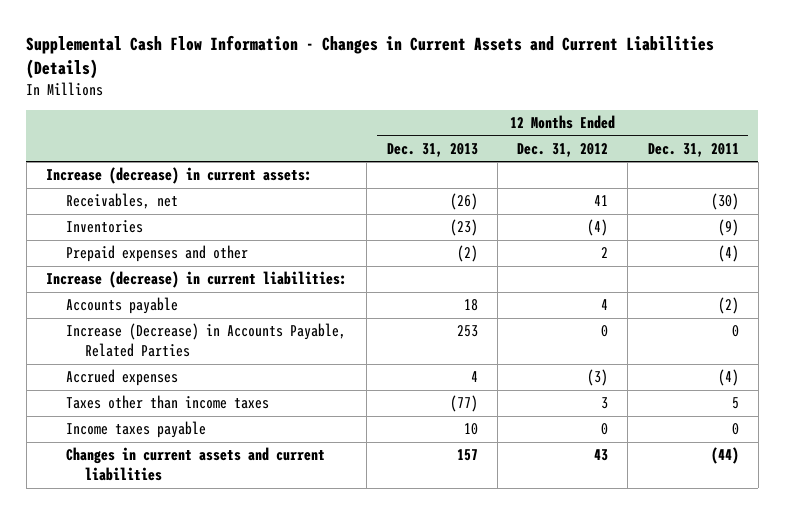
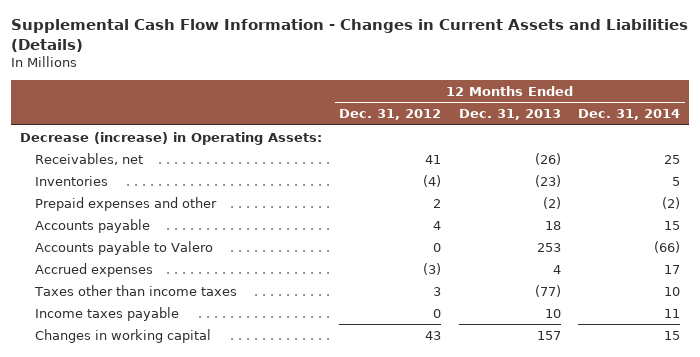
- Supplemental Cash Flow Information - Changes in Current Assets and Current Liabilities (Details)
+ Supplemental Cash Flow Information - Changes in Current Assets and Liabilities (Details)
- | 12 Months Ended Dec. 31, 2013 | 12 Months Ended Dec. 31, 2012 | 12 Months Ended Dec. 31, 2011
+ | 12 Months Ended Dec. 31, 2012 | 12 Months Ended Dec. 31, 2013 | 12 Months Ended Dec. 31, 2014
- Increase (decrease) in current assets:
+ Decrease (increase) in Operating Assets:
- Increase (decrease) in current liabilities:
- Increase (Decrease) in Accounts Payable, Related Parties | 253 | 0 | 0
+ Accounts payable to Valero | 0 | 253 | (66)
- Changes in current assets and current liabilities | 157 | 43 | (44)
+ Changes in working capital | 43 | 157 | 15

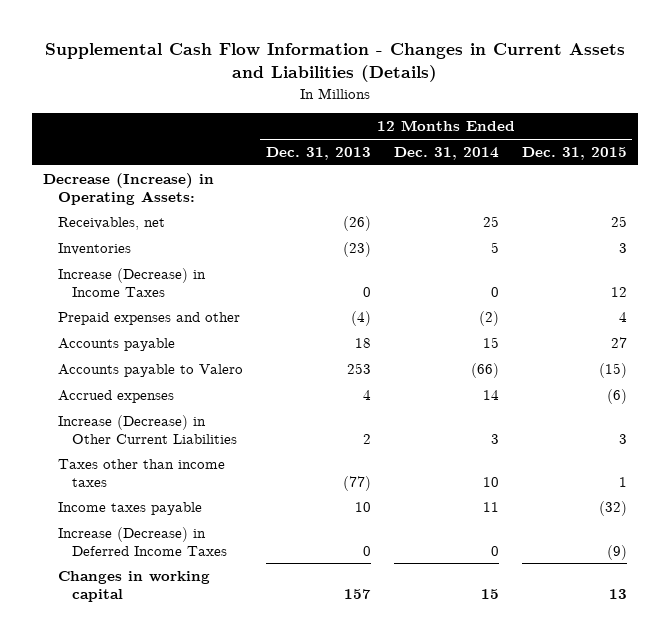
- | 12 Months Ended Dec. 31, 2012 | 12 Months Ended Dec. 31, 2013 | 12 Months Ended Dec. 31, 2014
+ | 12 Months Ended Dec. 31, 2013 | 12 Months Ended Dec. 31, 2014 | 12 Months Ended Dec. 31, 2015
- Decrease (increase) in Operating Assets:
+ Decrease (Increase) in Operating Assets:
- Prepaid expenses and other | 2 | (2) | (2)
+ Increase (Decrease) in Income Taxes | 0 | 0 | 12
+ Prepaid expenses and other | (4) | (2) | 4
- Accrued expenses | (3) | 4 | 17
+ Accrued expenses | 4 | 14 | (6)
+ Increase (Decrease) in Other Current Liabilities | 2 | 3 | 3
+ Increase (Decrease) in Deferred Income Taxes | 0 | 0 | (9)

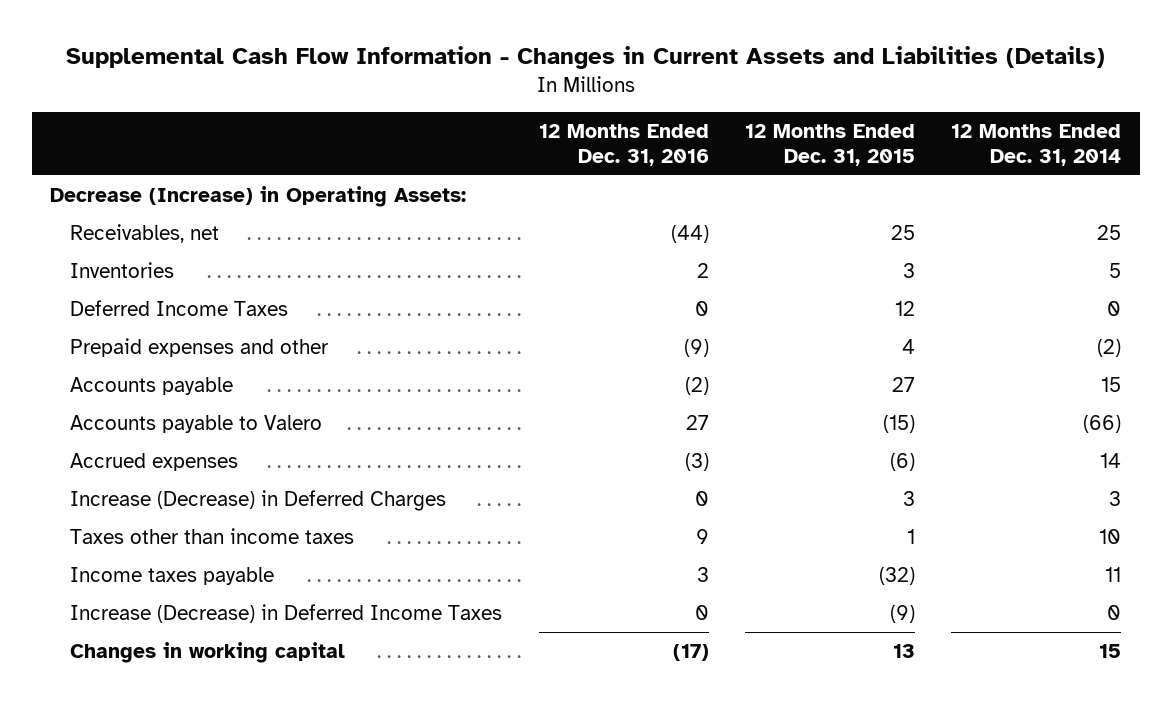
- | 12 Months Ended Dec. 31, 2013 | 12 Months Ended Dec. 31, 2014 | 12 Months Ended Dec. 31, 2015
+ | 12 Months Ended Dec. 31, 2016 | 12 Months Ended Dec. 31, 2015 | 12 Months Ended Dec. 31, 2014
- Increase (Decrease) in Income Taxes | 0 | 0 | 12
+ Deferred Income Taxes | 0 | 12 | 0
- Increase (Decrease) in Other Current Liabilities | 2 | 3 | 3
+ Increase (Decrease) in Deferred Charges | 0 | 3 | 3

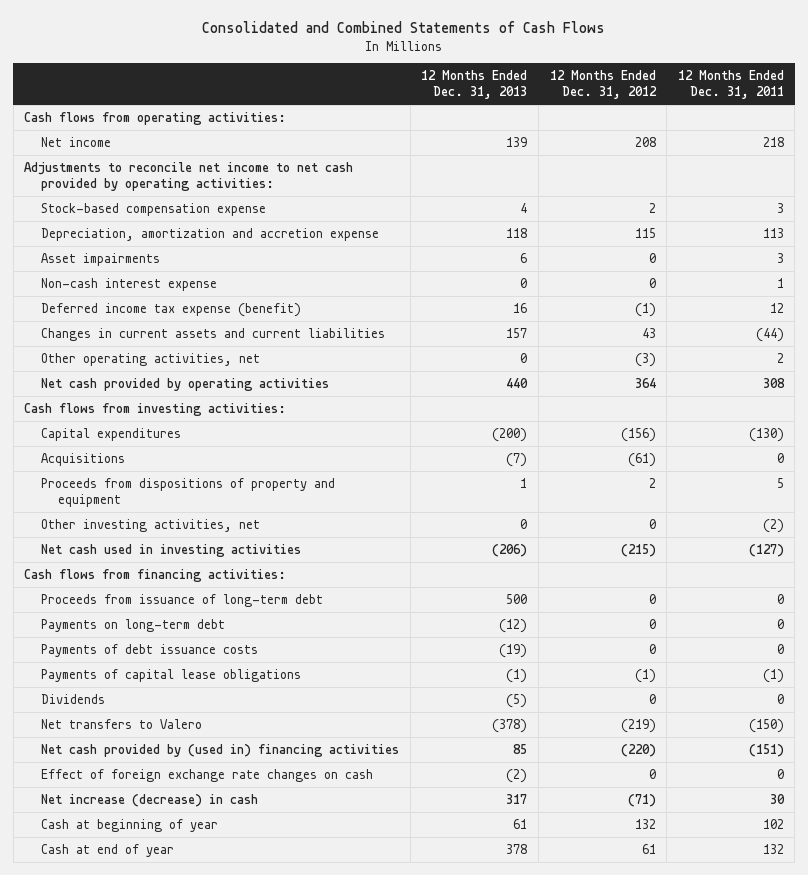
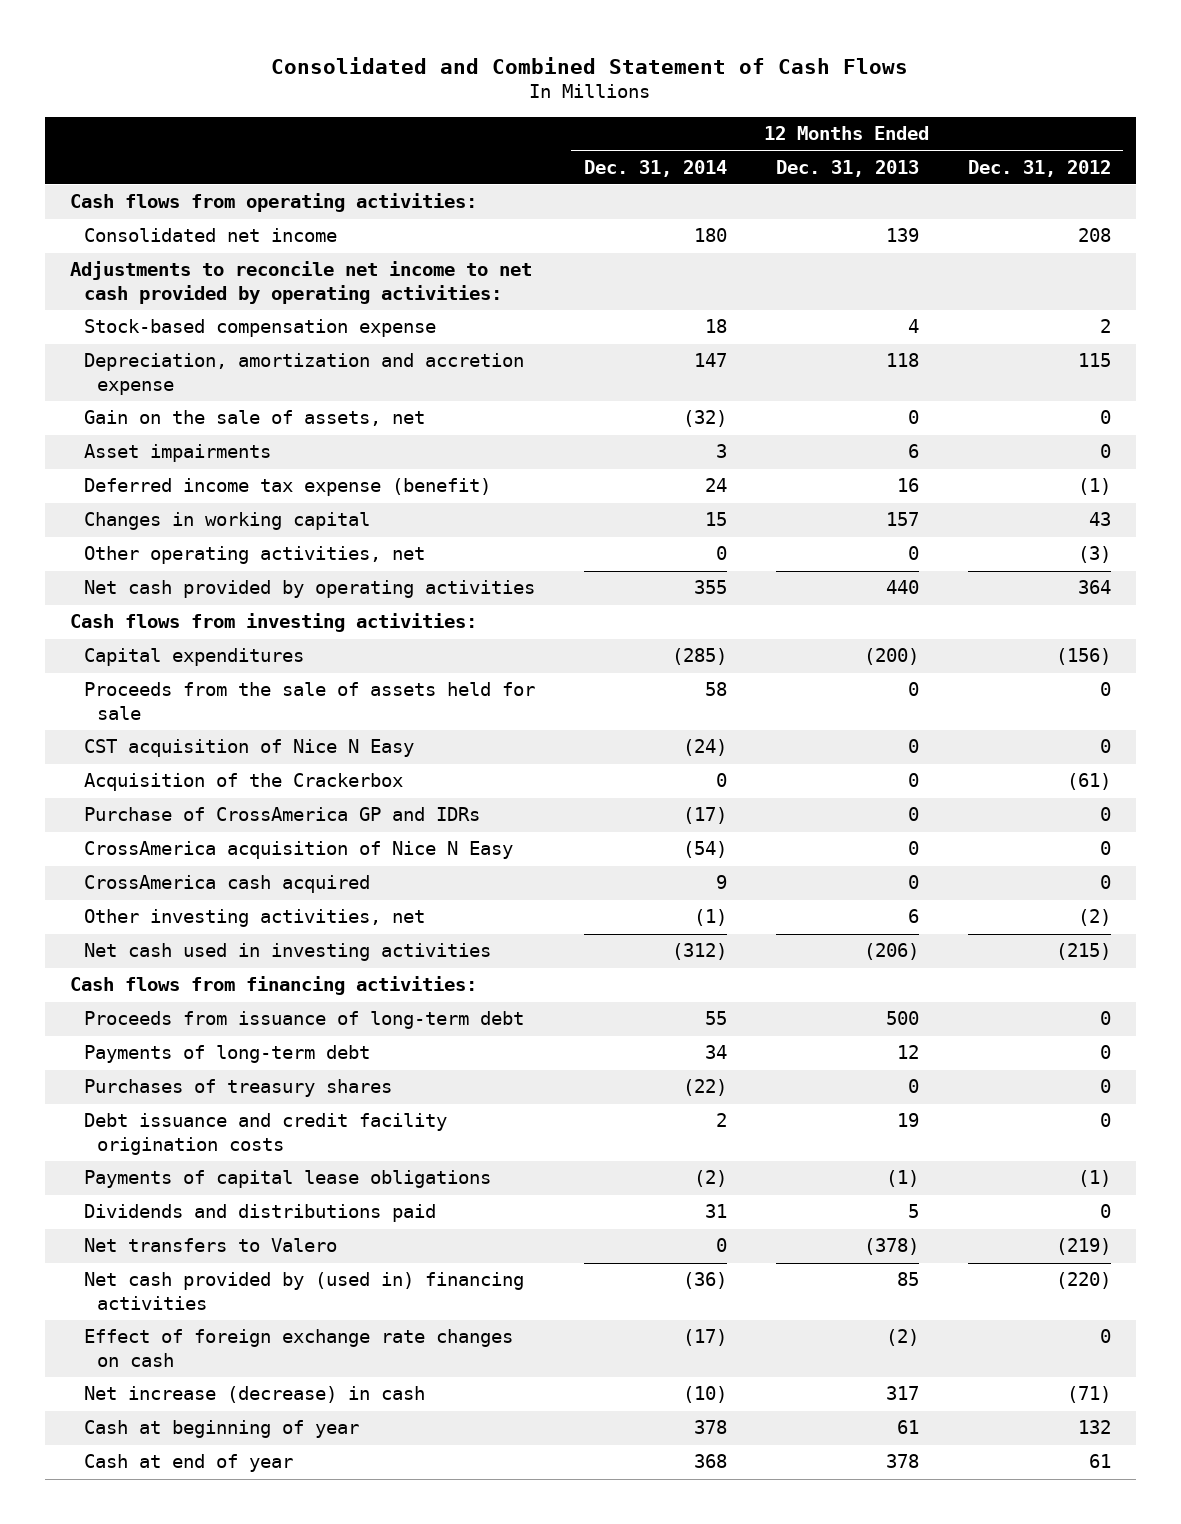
- Consolidated and Combined Statements of Cash Flows
+ Consolidated and Combined Statement of Cash Flows
- | 12 Months Ended Dec. 31, 2013 | 12 Months Ended Dec. 31, 2012 | 12 Months Ended Dec. 31, 2011
+ | 12 Months Ended Dec. 31, 2014 | 12 Months Ended Dec. 31, 2013 | 12 Months Ended Dec. 31, 2012
- Net income | 139 | 208 | 218
+ Consolidated net income | 180 | 139 | 208
+ Gain on the sale of assets, net | (32) | 0 | 0
- Non-cash interest expense | 0 | 0 | 1
- Changes in current assets and current liabilities | 157 | 43 | (44)
+ Changes in working capital | 15 | 157 | 43
- Acquisitions | (7) | (61) | 0
- Proceeds from dispositions of property and equipment | 1 | 2 | 5
- Other investing activities, net | 0 | 0 | (2)
+ Proceeds from the sale of assets held for sale | 58 | 0 | 0
+ CST acquisition of Nice N Easy | (24) | 0 | 0
+ Acquisition of the Crackerbox | 0 | 0 | (61)
+ Purchase of CrossAmerica GP and IDRs | (17) | 0 | 0
+ CrossAmerica acquisition of Nice N Easy | (54) | 0 | 0
+ CrossAmerica cash acquired | 9 | 0 | 0
+ Other investing activities, net | (1) | 6 | (2)
- Payments on long-term debt | (12) | 0 | 0
- Payments of debt issuance costs | (19) | 0 | 0
+ Payments of long-term debt | 34 | 12 | 0
+ Purchases of treasury shares | (22) | 0 | 0
+ Debt issuance and credit facility origination costs | 2 | 19 | 0
- Dividends | (5) | 0 | 0
+ Dividends and distributions paid | 31 | 5 | 0

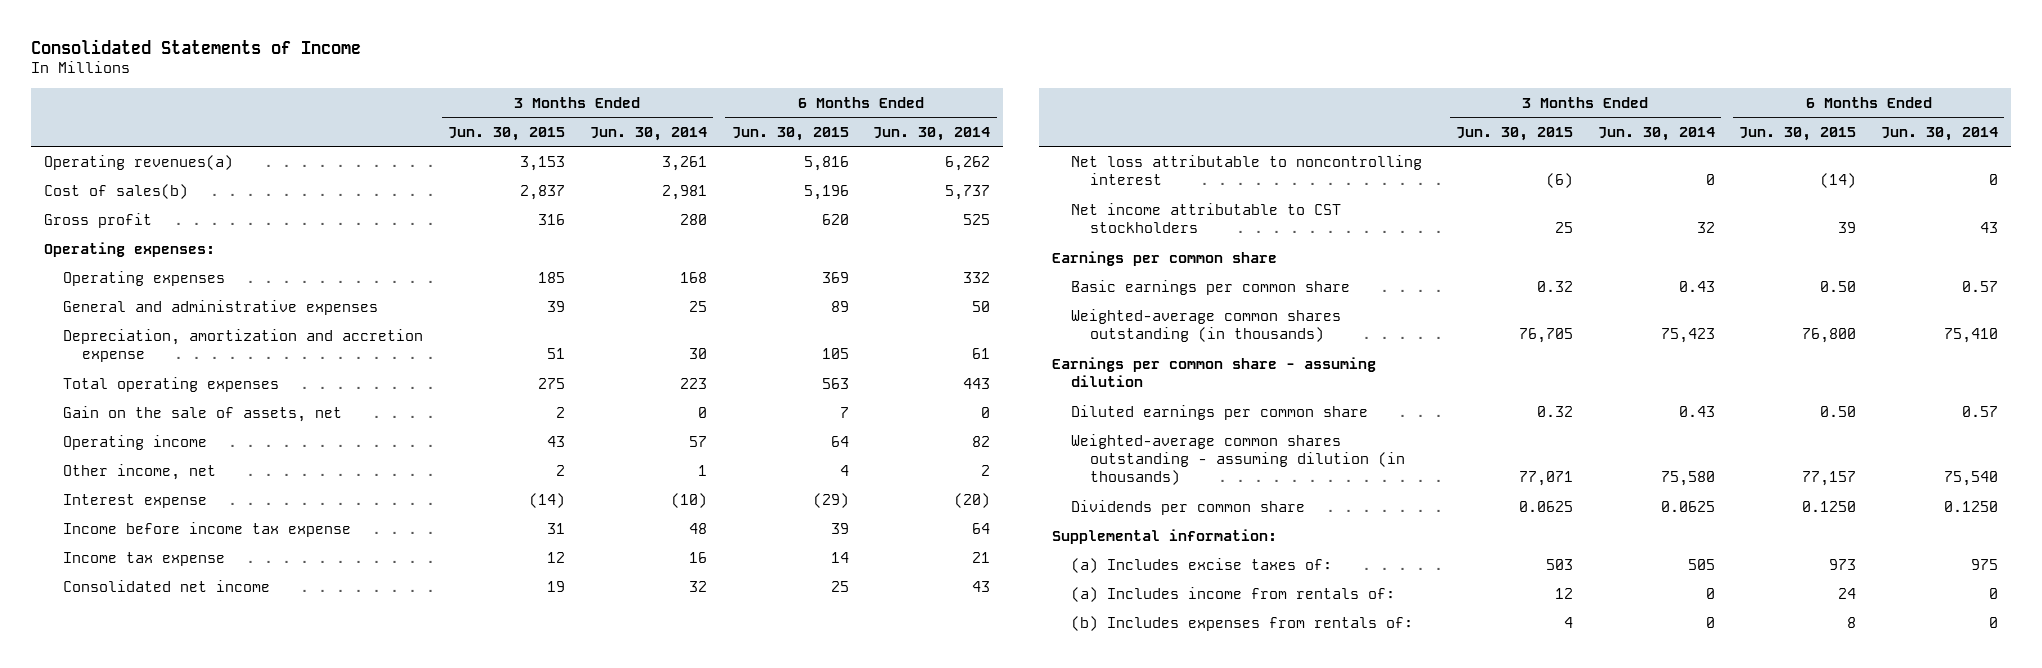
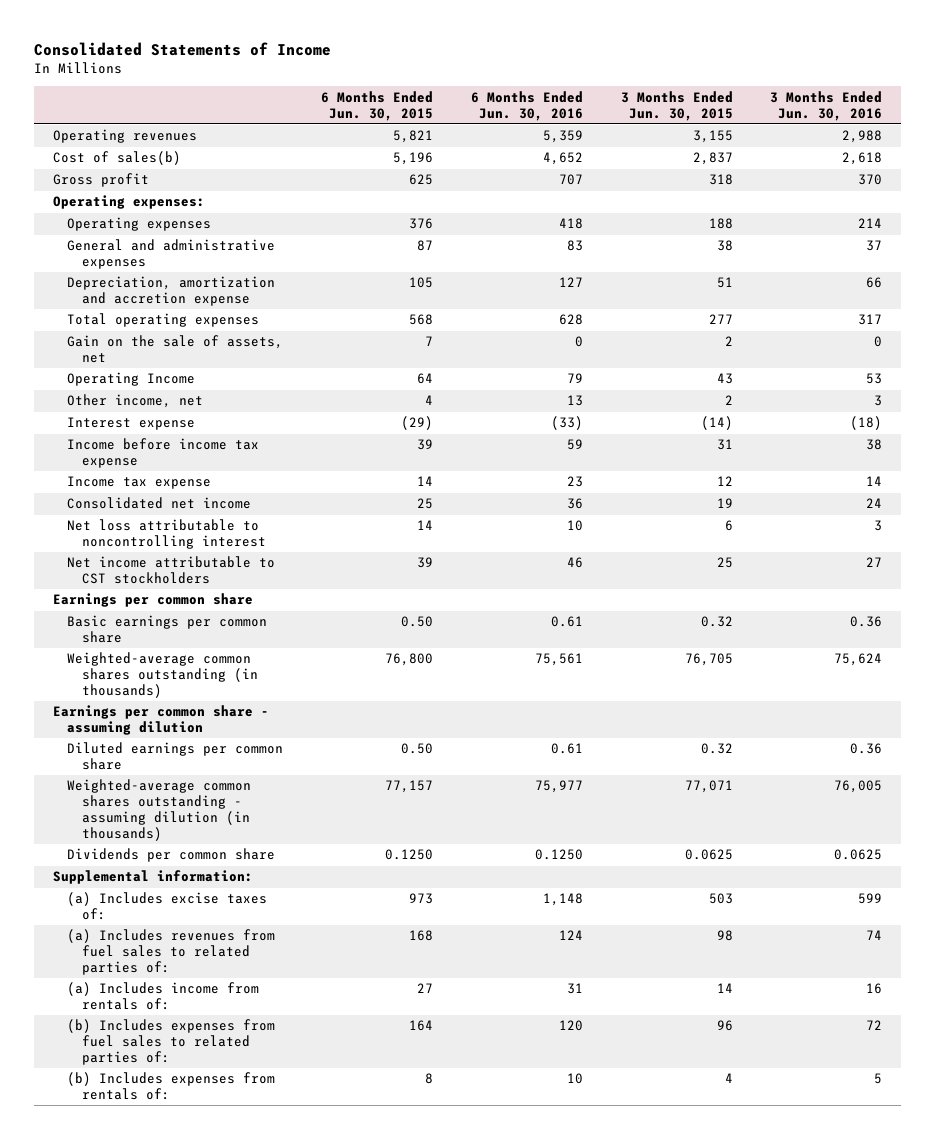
- | 3 Months Ended Jun. 30, 2015 | 3 Months Ended Jun. 30, 2014 | 6 Months Ended Jun. 30, 2015 | 6 Months Ended Jun. 30, 2014
+ | 6 Months Ended Jun. 30, 2015 | 6 Months Ended Jun. 30, 2016 | 3 Months Ended Jun. 30, 2015 | 3 Months Ended Jun. 30, 2016
- Operating revenues(a) | 3,153 | 3,261 | 5,816 | 6,262
+ Operating revenues | 5,821 | 5,359 | 3,155 | 2,988
- Gross profit | 316 | 280 | 620 | 525
+ Gross profit | 625 | 707 | 318 | 370
- Operating expenses | 185 | 168 | 369 | 332
- General and administrative expenses | 39 | 25 | 89 | 50
+ Operating expenses | 376 | 418 | 188 | 214
+ General and administrative expenses | 87 | 83 | 38 | 37
- Total operating expenses | 275 | 223 | 563 | 443
+ Total operating expenses | 568 | 628 | 277 | 317
- Operating income | 43 | 57 | 64 | 82
+ Operating Income | 64 | 79 | 43 | 53
- Net loss attributable to noncontrolling interest | (6) | 0 | (14) | 0
+ Net loss attributable to noncontrolling interest | 14 | 10 | 6 | 3
- (a) Includes income from rentals of: | 12 | 0 | 24 | 0
+ (a) Includes revenues from fuel sales to related parties of: | 168 | 124 | 98 | 74
+ (a) Includes income from rentals of: | 27 | 31 | 14 | 16
+ (b) Includes expenses from fuel sales to related parties of: | 164 | 120 | 96 | 72

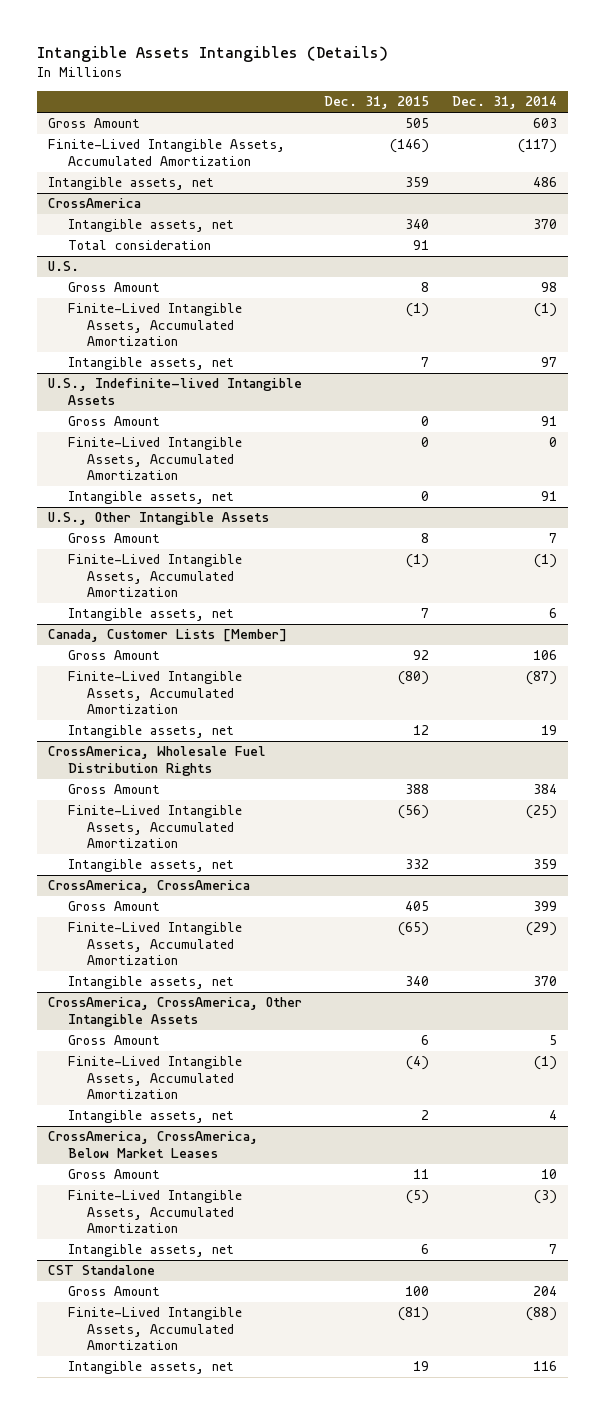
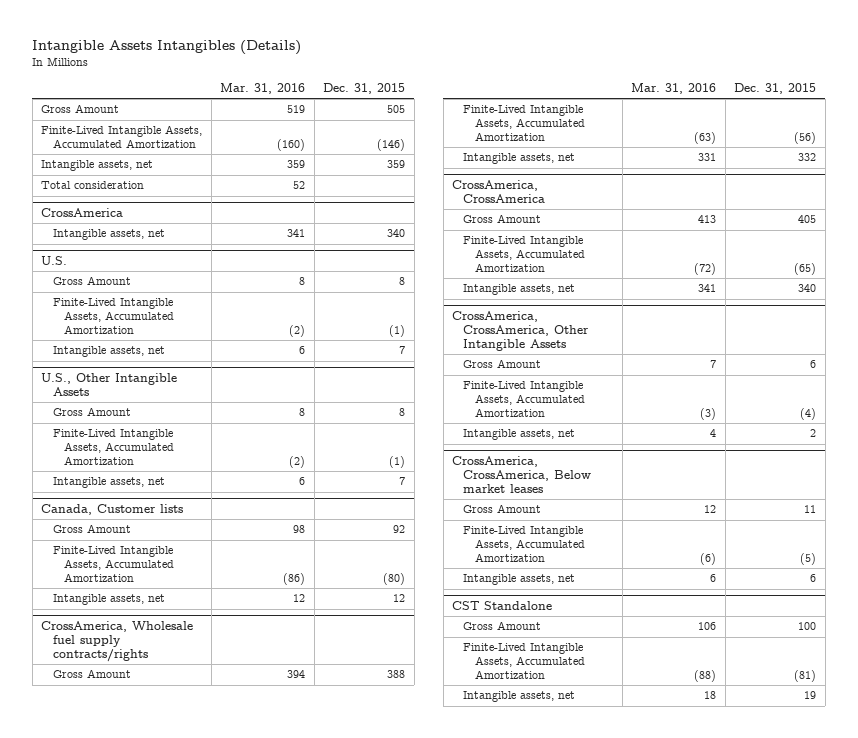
- | Dec. 31, 2015 | Dec. 31, 2014
+ | Mar. 31, 2016 | Dec. 31, 2015
+ Total consideration | 52 |
@ CrossAmerica
- Total consideration | 91 |
- U.S., Indefinite-lived Intangible Assets
- Gross Amount | 0 | 91
- Finite-Lived Intangible Assets, Accumulated Amortization | 0 | 0
- Intangible assets, net | 0 | 91
- Canada, Customer Lists [Member]
+ Canada, Customer lists
- CrossAmerica, Wholesale Fuel Distribution Rights
+ CrossAmerica, Wholesale fuel supply contracts/rights
- CrossAmerica, CrossAmerica, Below Market Leases
+ CrossAmerica, CrossAmerica, Below market leases

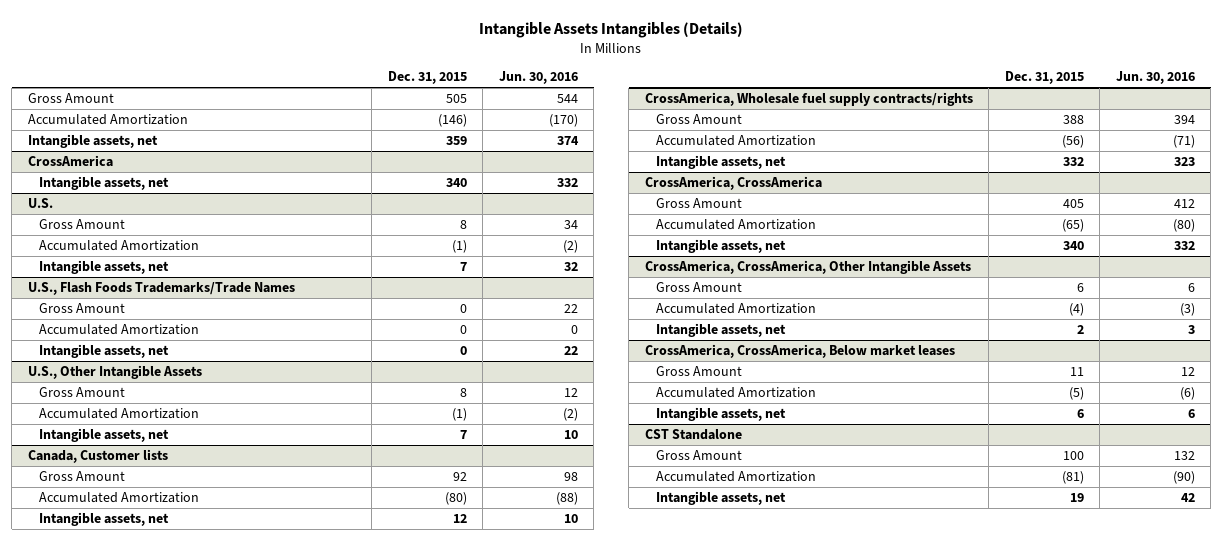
- | Mar. 31, 2016 | Dec. 31, 2015
+ | Dec. 31, 2015 | Jun. 30, 2016
- Finite-Lived Intangible Assets, Accumulated Amortization | (160) | (146)
+ Accumulated Amortization | (146) | (170)
- Total consideration | 52 |
@ U.S.
- Finite-Lived Intangible Assets, Accumulated Amortization | (2) | (1)
+ Accumulated Amortization | (1) | (2)
+ U.S., Flash Foods Trademarks/Trade Names
+ Gross Amount | 0 | 22
+ Accumulated Amortization | 0 | 0
+ Intangible assets, net | 0 | 22
@ U.S., Other Intangible Assets
- Finite-Lived Intangible Assets, Accumulated Amortization | (2) | (1)
+ Accumulated Amortization | (1) | (2)
@ Canada, Customer lists
- Finite-Lived Intangible Assets, Accumulated Amortization | (86) | (80)
+ Accumulated Amortization | (80) | (88)
@ CrossAmerica, Wholesale fuel supply contracts/rights
- Finite-Lived Intangible Assets, Accumulated Amortization | (63) | (56)
+ Accumulated Amortization | (56) | (71)
@ CrossAmerica, CrossAmerica
- Finite-Lived Intangible Assets, Accumulated Amortization | (72) | (65)
+ Accumulated Amortization | (65) | (80)
@ CrossAmerica, CrossAmerica, Other Intangible Assets
- Finite-Lived Intangible Assets, Accumulated Amortization | (3) | (4)
+ Accumulated Amortization | (4) | (3)
@ CrossAmerica, CrossAmerica, Below market leases
- Finite-Lived Intangible Assets, Accumulated Amortization | (6) | (5)
+ Accumulated Amortization | (5) | (6)
@ CST Standalone
- Finite-Lived Intangible Assets, Accumulated Amortization | (88) | (81)
+ Accumulated Amortization | (81) | (90)

